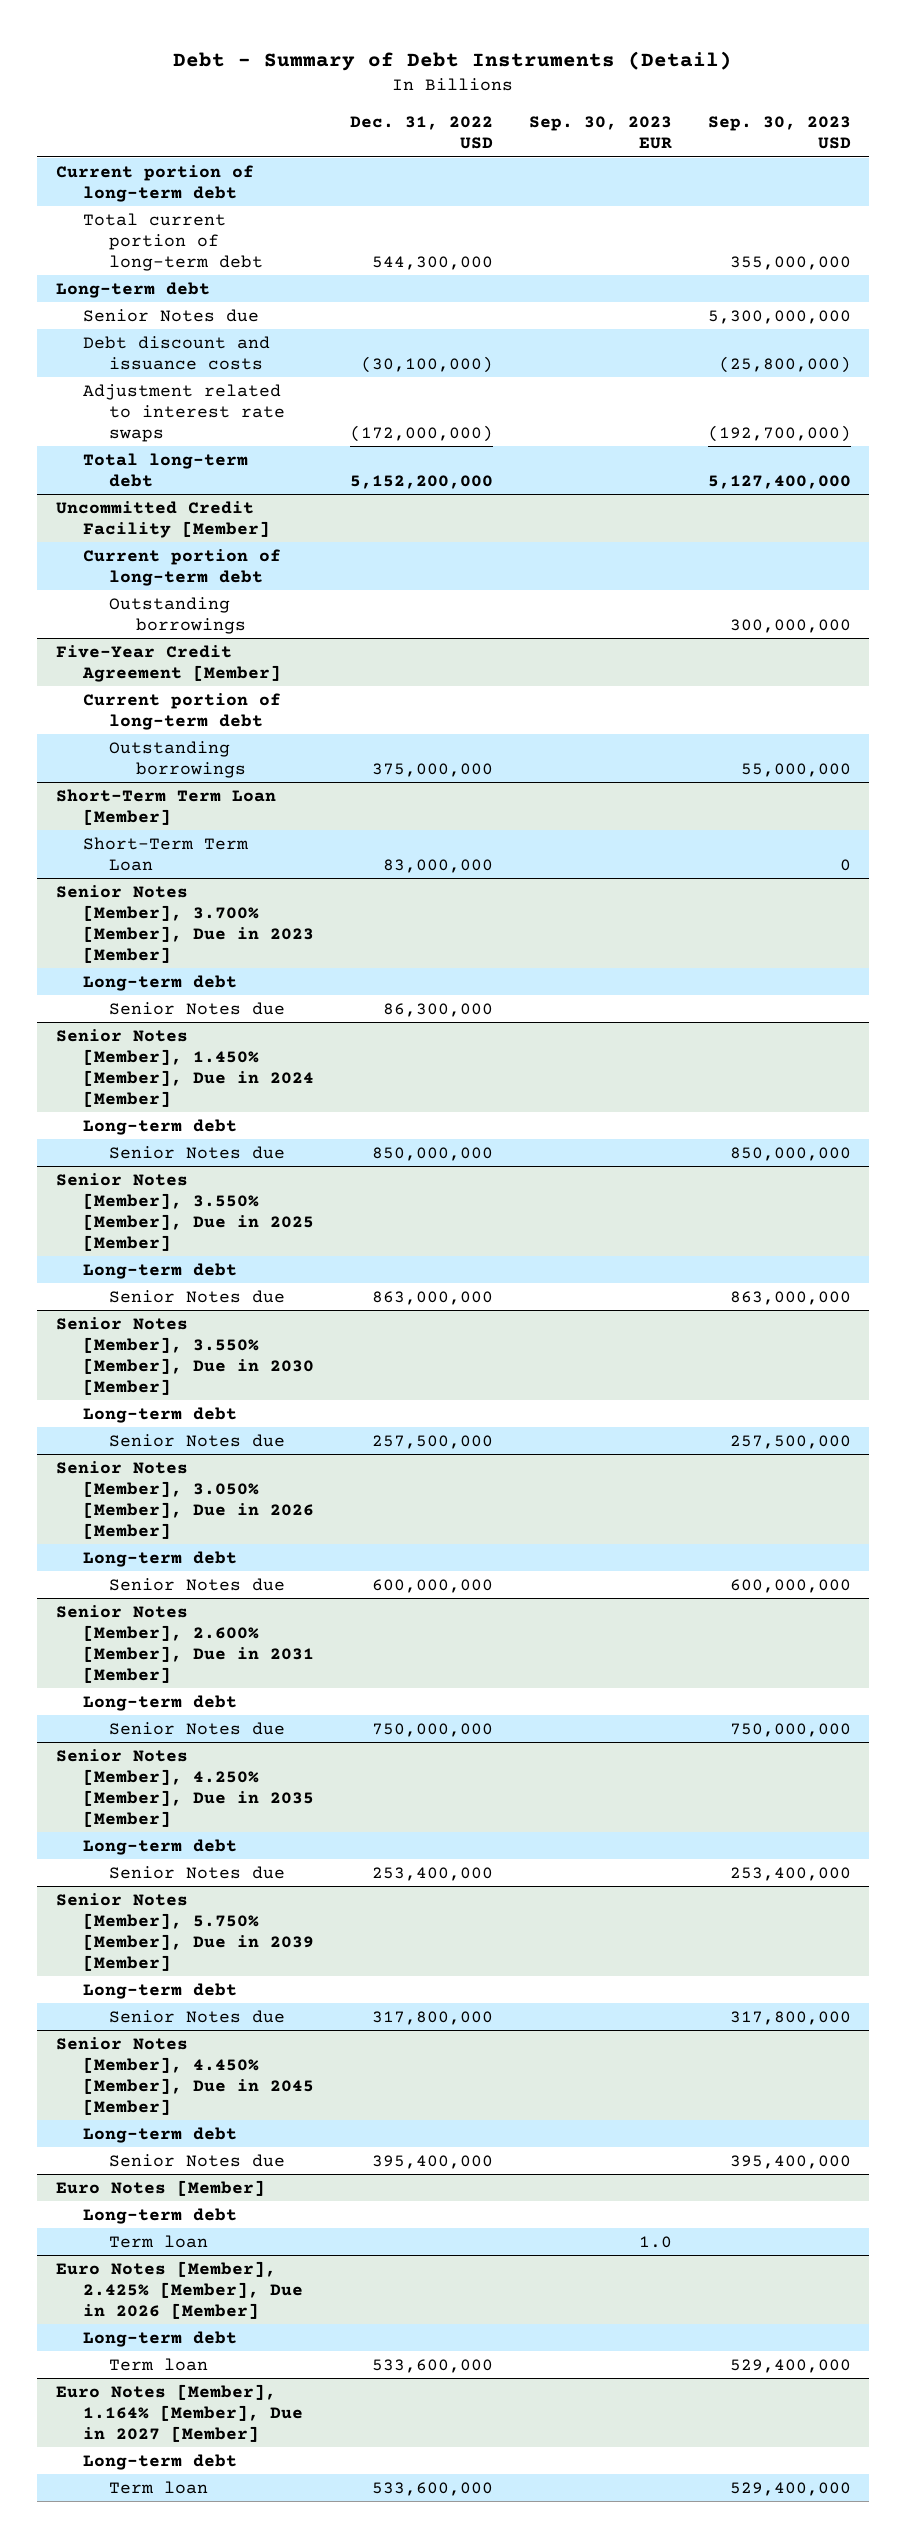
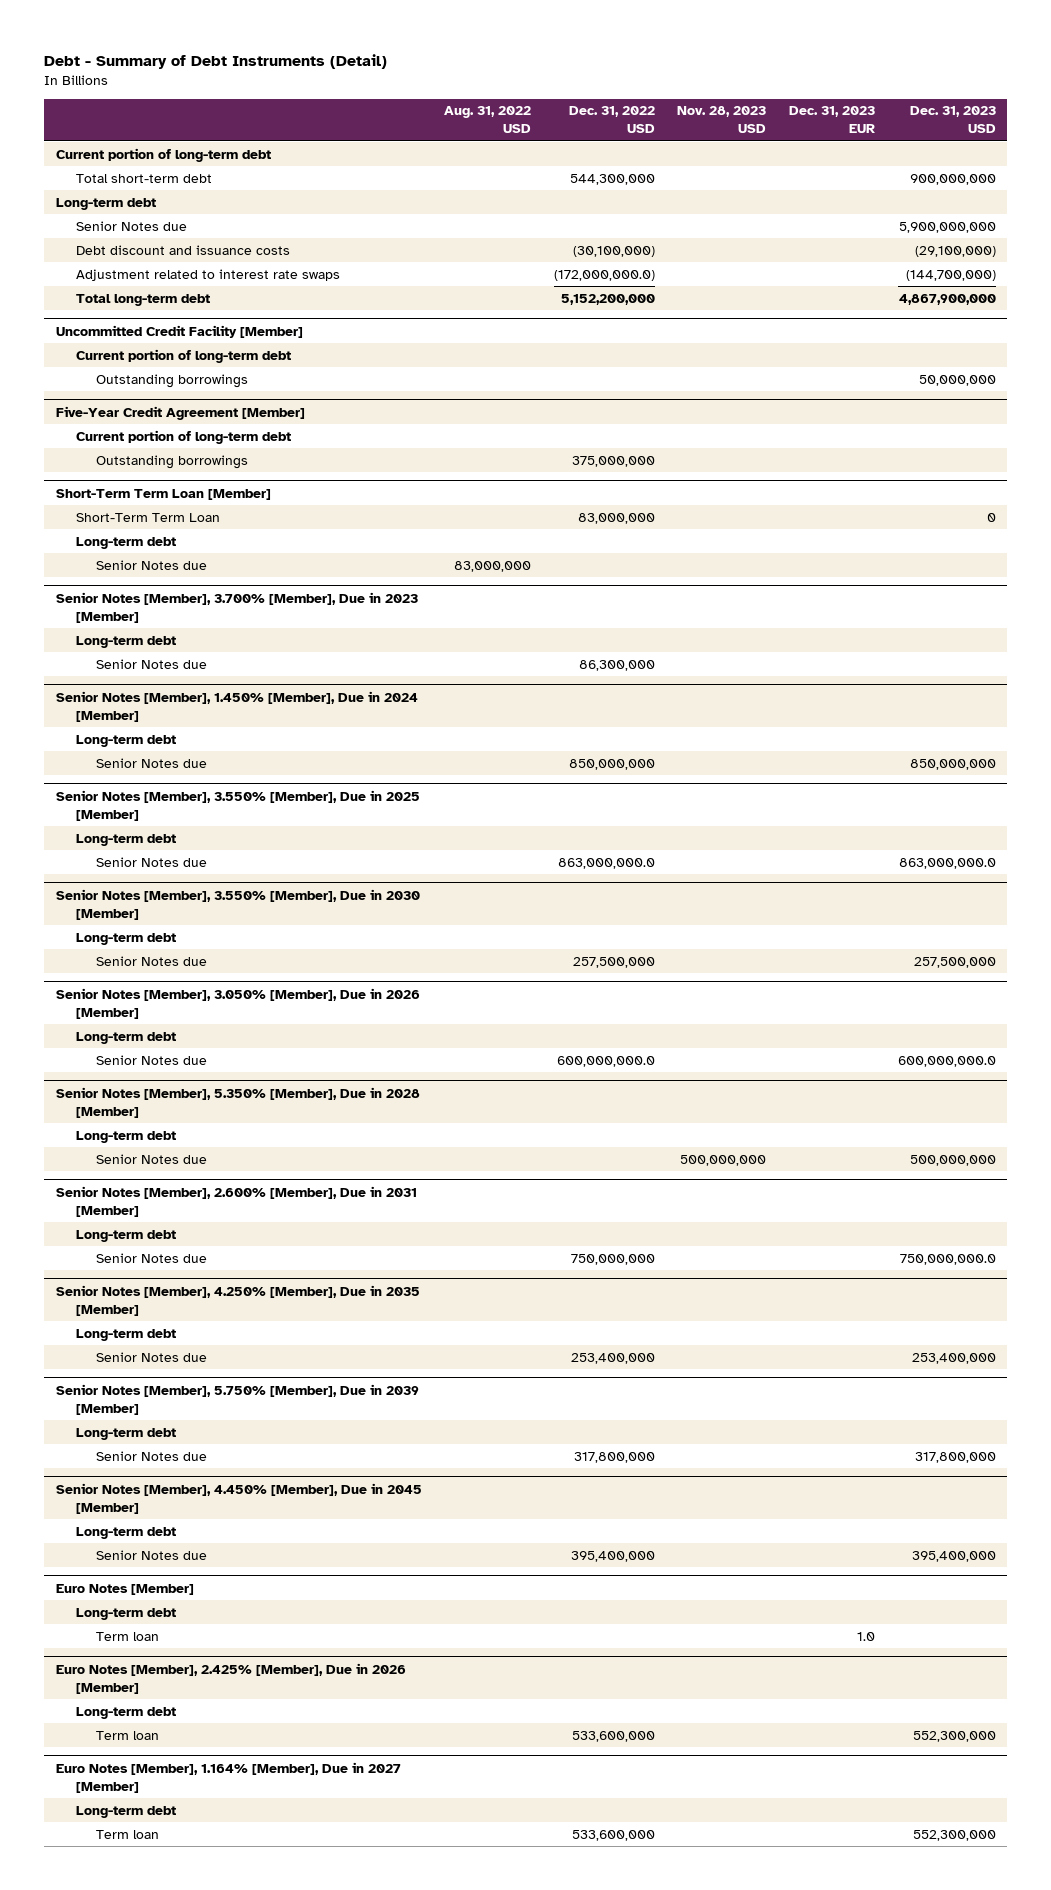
- | Dec. 31, 2022 USD | Sep. 30, 2023 EUR | Sep. 30, 2023 USD
+ | Aug. 31, 2022 USD | Dec. 31, 2022 USD | Nov. 28, 2023 USD | Dec. 31, 2023 EUR | Dec. 31, 2023 USD
- Total current portion of long-term debt | 544,300,000 | | 355,000,000
+ Total short-term debt | | 544,300,000 | | | 900,000,000
- Adjustment related to interest rate swaps | (172,000,000) | | (192,700,000)
+ Adjustment related to interest rate swaps | | (172,000,000.0) | | | (144,700,000)
@ Short-Term Term Loan [Member]
+ Long-term debt
+ Senior Notes due | 83,000,000 | | | |
@ Senior Notes [Member], 3.550% [Member], Due in 2025 [Member]
- Senior Notes due | 863,000,000 | | 863,000,000
+ Senior Notes due | | 863,000,000.0 | | | 863,000,000.0
@ Senior Notes [Member], 3.050% [Member], Due in 2026 [Member]
- Senior Notes due | 600,000,000 | | 600,000,000
+ Senior Notes due | | 600,000,000.0 | | | 600,000,000.0
+ Senior Notes [Member], 5.350% [Member], Due in 2028 [Member]
+ Long-term debt
+ Senior Notes due | | | 500,000,000 | | 500,000,000

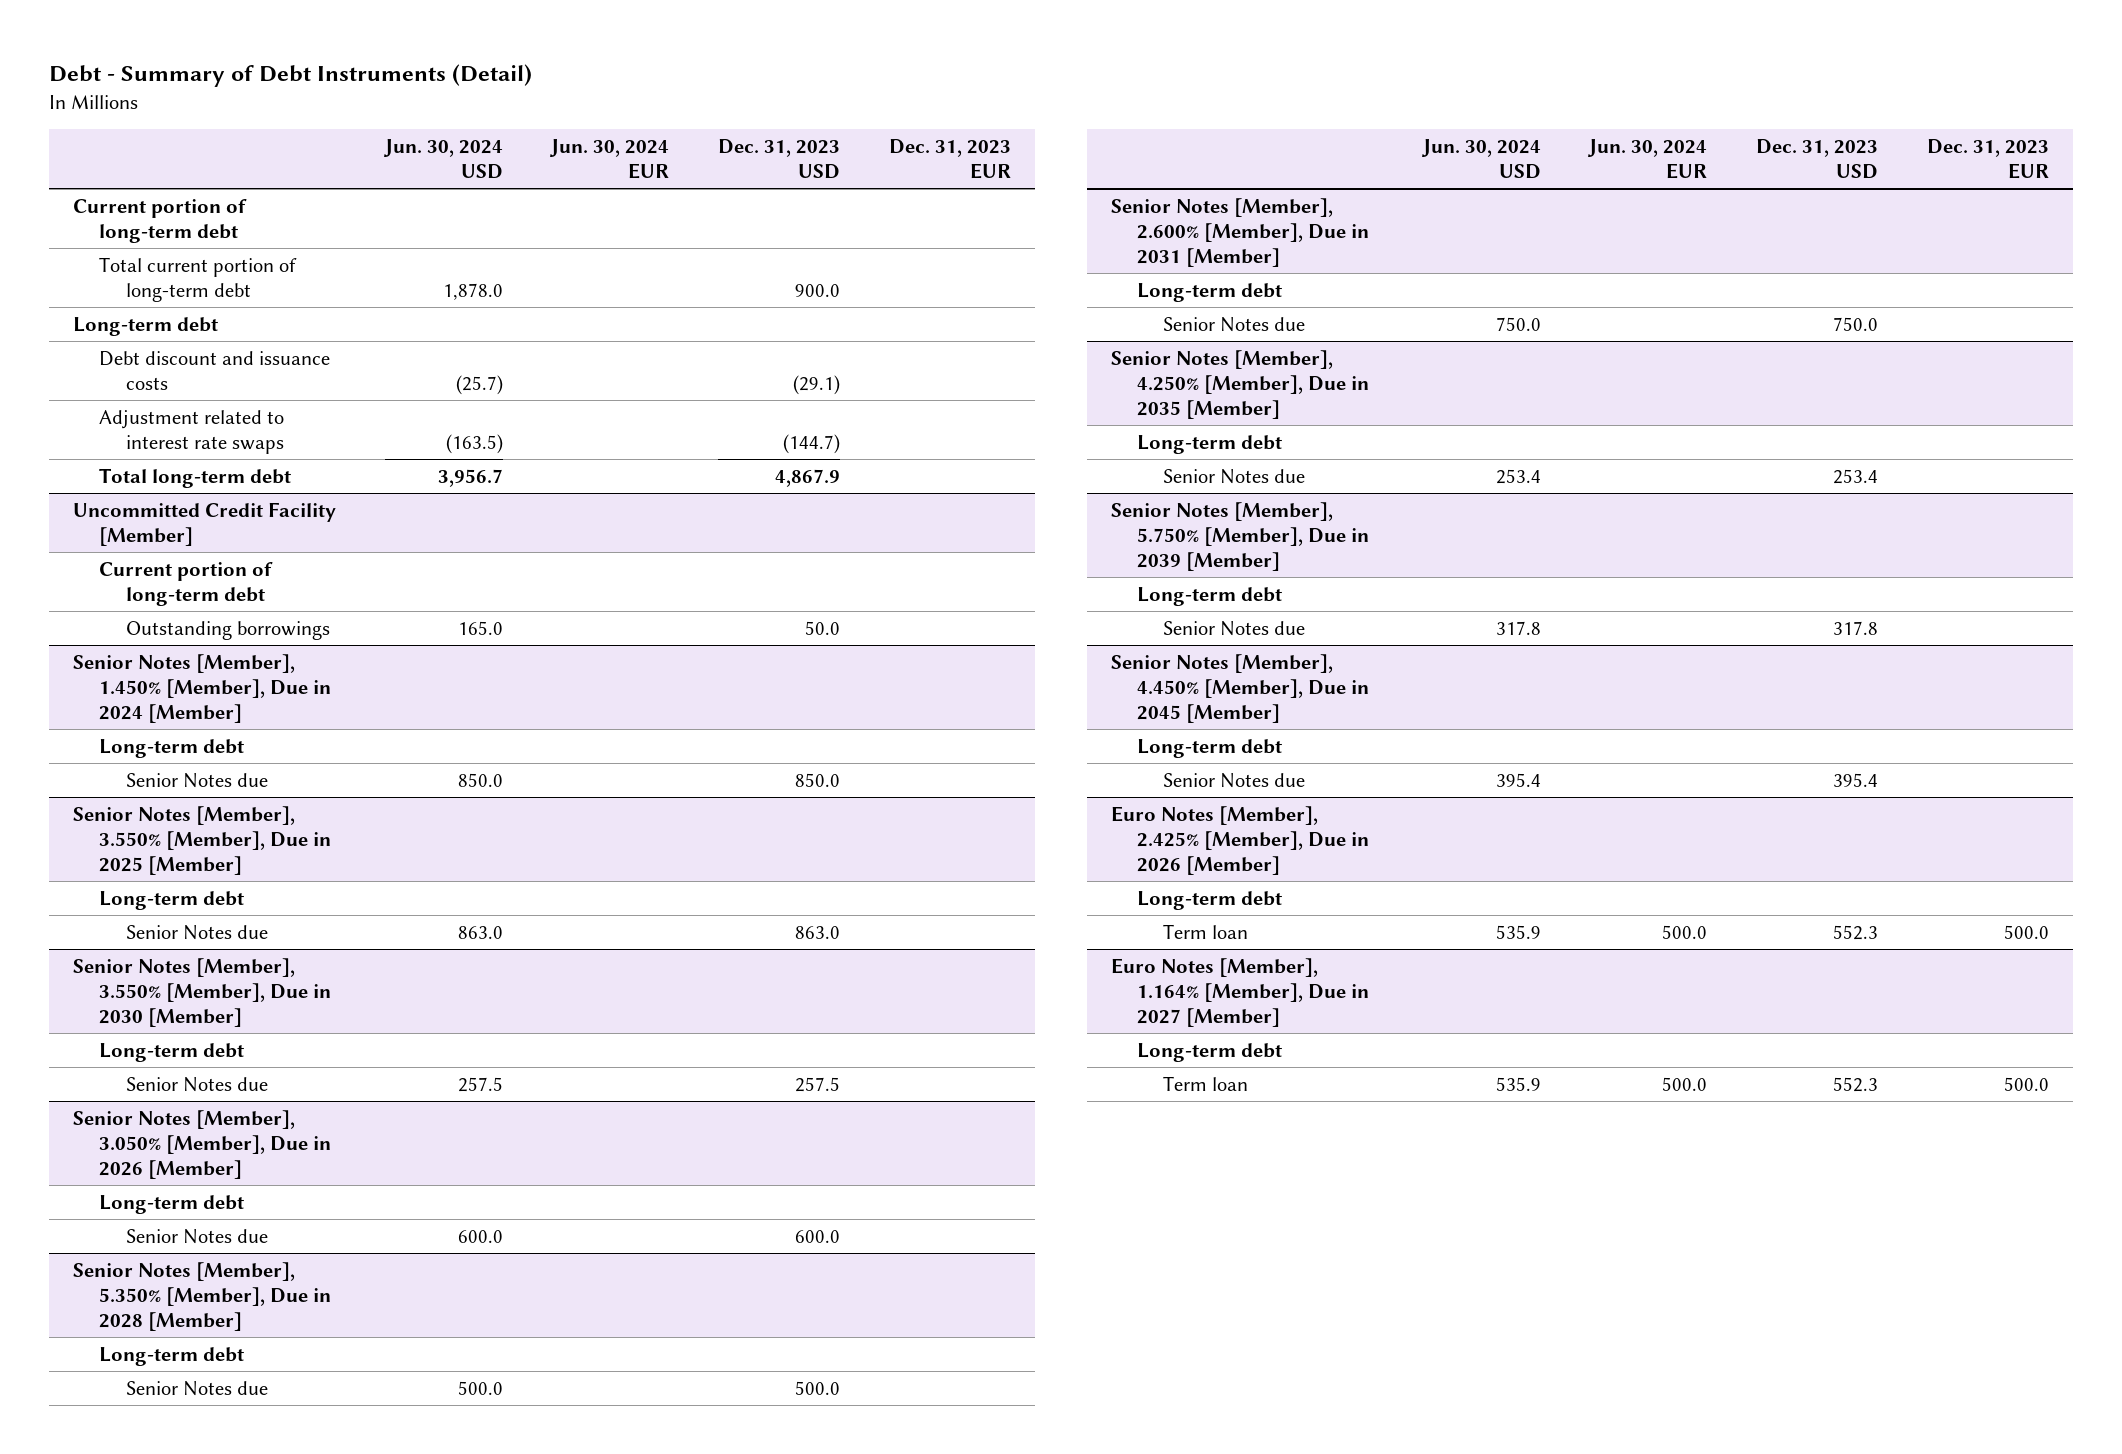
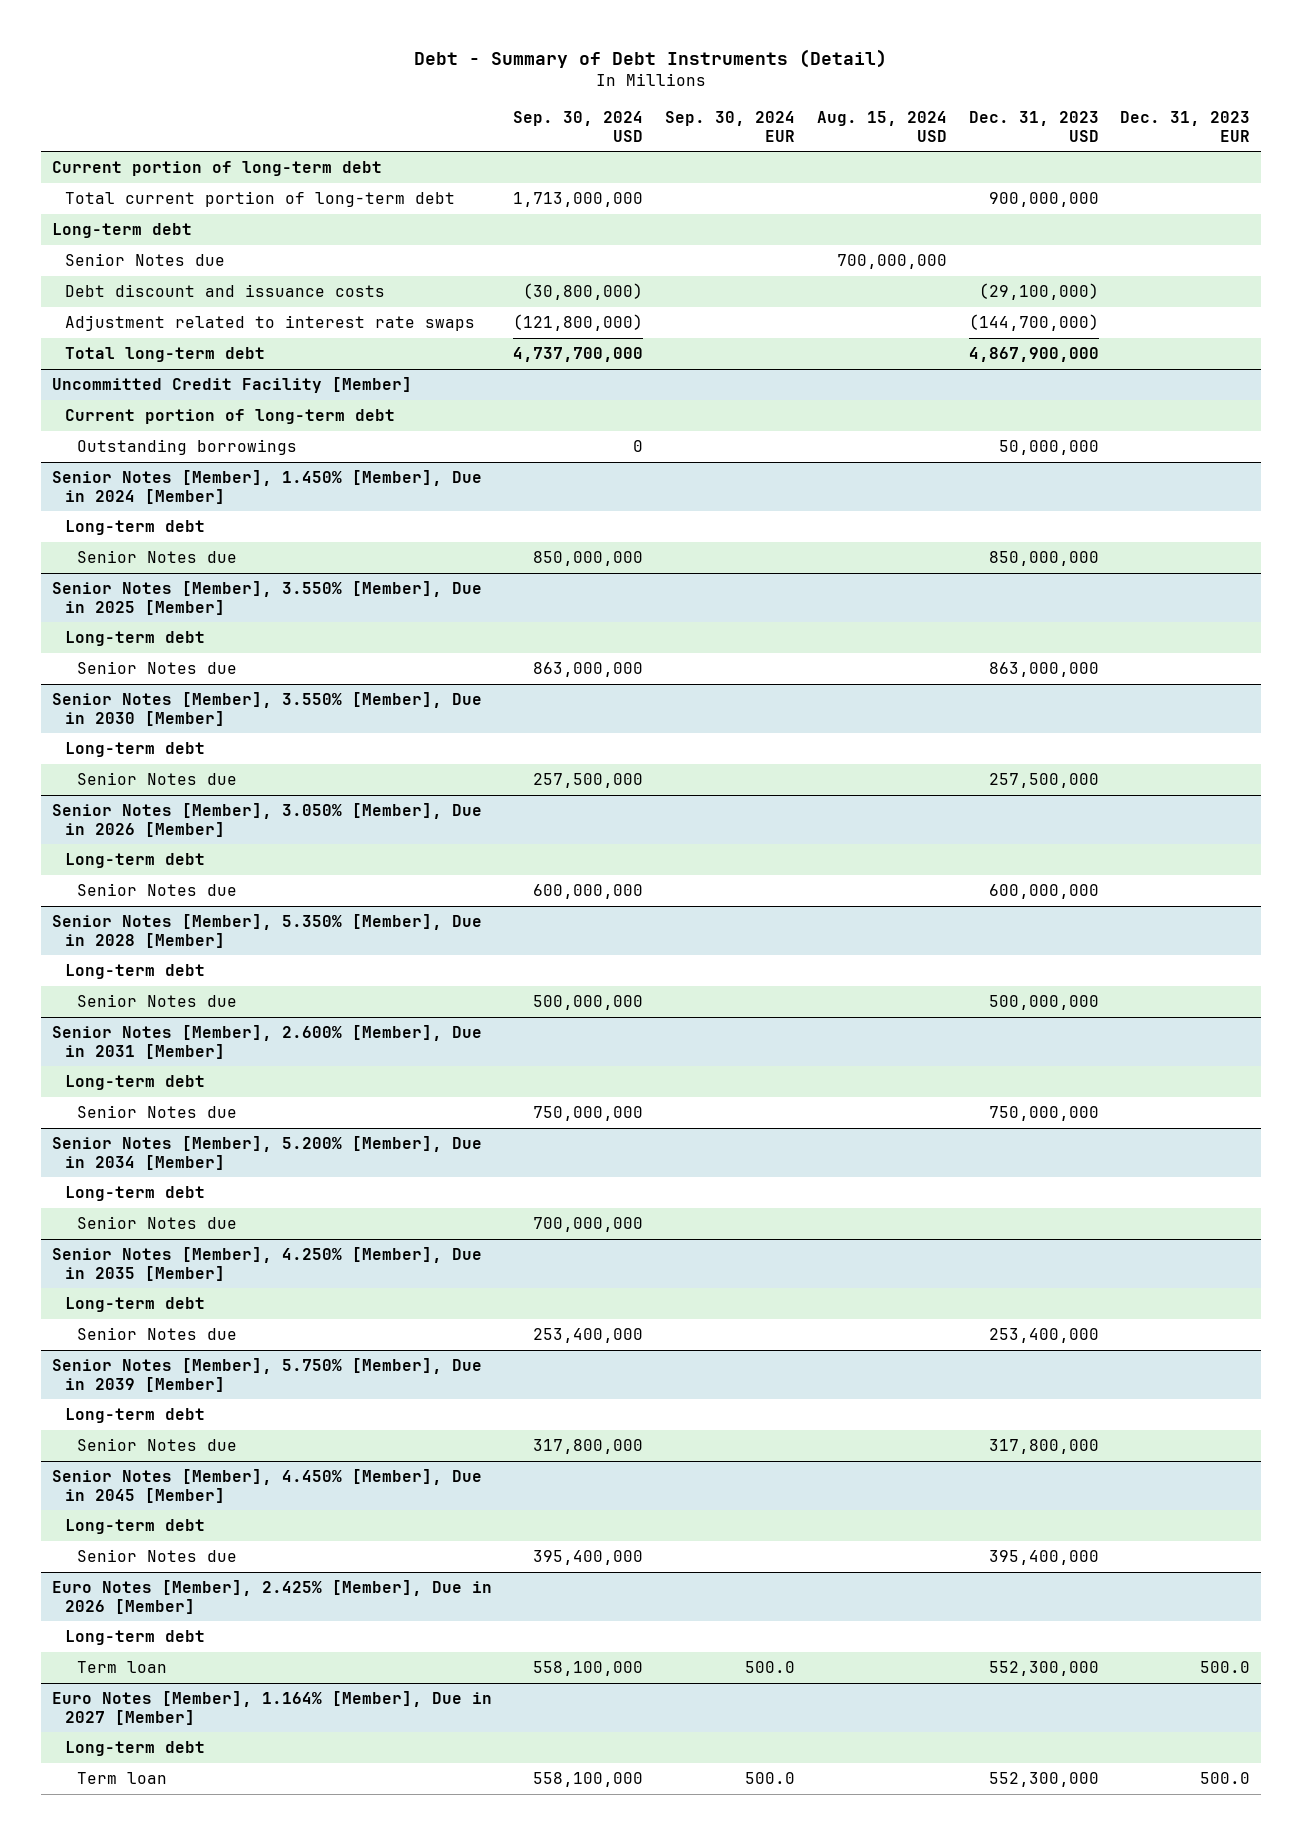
- | Jun. 30, 2024 USD | Jun. 30, 2024 EUR | Dec. 31, 2023 USD | Dec. 31, 2023 EUR
+ | Sep. 30, 2024 USD | Sep. 30, 2024 EUR | Aug. 15, 2024 USD | Dec. 31, 2023 USD | Dec. 31, 2023 EUR
- Total current portion of long-term debt | 1,878.0 | | 900.0 |
+ Total current portion of long-term debt | 1,713,000,000 | | | 900,000,000 |
- Debt discount and issuance costs | (25.7) | | (29.1) |
- Adjustment related to interest rate swaps | (163.5) | | (144.7) |
- Total long-term debt | 3,956.7 | | 4,867.9 |
+ Senior Notes due | | | 700,000,000 | |
+ Debt discount and issuance costs | (30,800,000) | | | (29,100,000) |
+ Adjustment related to interest rate swaps | (121,800,000) | | | (144,700,000) |
+ Total long-term debt | 4,737,700,000 | | | 4,867,900,000 |
@ Uncommitted Credit Facility [Member]
- Outstanding borrowings | 165.0 | | 50.0 |
+ Outstanding borrowings | 0 | | | 50,000,000 |
@ Senior Notes [Member], 1.450% [Member], Due in 2024 [Member]
- Senior Notes due | 850.0 | | 850.0 |
+ Senior Notes due | 850,000,000 | | | 850,000,000 |
@ Senior Notes [Member], 3.550% [Member], Due in 2025 [Member]
- Senior Notes due | 863.0 | | 863.0 |
+ Senior Notes due | 863,000,000 | | | 863,000,000 |
@ Senior Notes [Member], 3.550% [Member], Due in 2030 [Member]
- Senior Notes due | 257.5 | | 257.5 |
+ Senior Notes due | 257,500,000 | | | 257,500,000 |
@ Senior Notes [Member], 3.050% [Member], Due in 2026 [Member]
- Senior Notes due | 600.0 | | 600.0 |
+ Senior Notes due | 600,000,000 | | | 600,000,000 |
@ Senior Notes [Member], 5.350% [Member], Due in 2028 [Member]
- Senior Notes due | 500.0 | | 500.0 |
+ Senior Notes due | 500,000,000 | | | 500,000,000 |
@ Senior Notes [Member], 2.600% [Member], Due in 2031 [Member]
- Senior Notes due | 750.0 | | 750.0 |
+ Senior Notes due | 750,000,000 | | | 750,000,000 |
+ Senior Notes [Member], 5.200% [Member], Due in 2034 [Member]
+ Long-term debt
+ Senior Notes due | 700,000,000 | | | |
@ Senior Notes [Member], 4.250% [Member], Due in 2035 [Member]
- Senior Notes due | 253.4 | | 253.4 |
+ Senior Notes due | 253,400,000 | | | 253,400,000 |
@ Senior Notes [Member], 5.750% [Member], Due in 2039 [Member]
- Senior Notes due | 317.8 | | 317.8 |
+ Senior Notes due | 317,800,000 | | | 317,800,000 |
@ Senior Notes [Member], 4.450% [Member], Due in 2045 [Member]
- Senior Notes due | 395.4 | | 395.4 |
+ Senior Notes due | 395,400,000 | | | 395,400,000 |
@ Euro Notes [Member], 2.425% [Member], Due in 2026 [Member]
- Term loan | 535.9 | 500.0 | 552.3 | 500.0
+ Term loan | 558,100,000 | 500.0 | | 552,300,000 | 500.0
@ Euro Notes [Member], 1.164% [Member], Due in 2027 [Member]
- Term loan | 535.9 | 500.0 | 552.3 | 500.0
+ Term loan | 558,100,000 | 500.0 | | 552,300,000 | 500.0

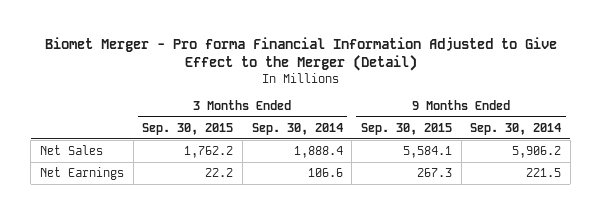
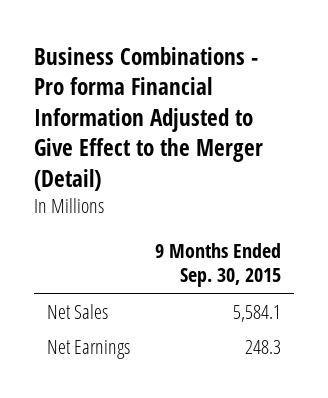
- Biomet Merger - Pro forma Financial Information Adjusted to Give Effect to the Merger (Detail)
+ Business Combinations - Pro forma Financial Information Adjusted to Give Effect to the Merger (Detail)
- | 3 Months Ended Sep. 30, 2015 | 3 Months Ended Sep. 30, 2014 | 9 Months Ended Sep. 30, 2015 | 9 Months Ended Sep. 30, 2014
+ | 9 Months Ended Sep. 30, 2015
- Net Earnings | 22.2 | 106.6 | 267.3 | 221.5
+ Net Earnings | 248.3

